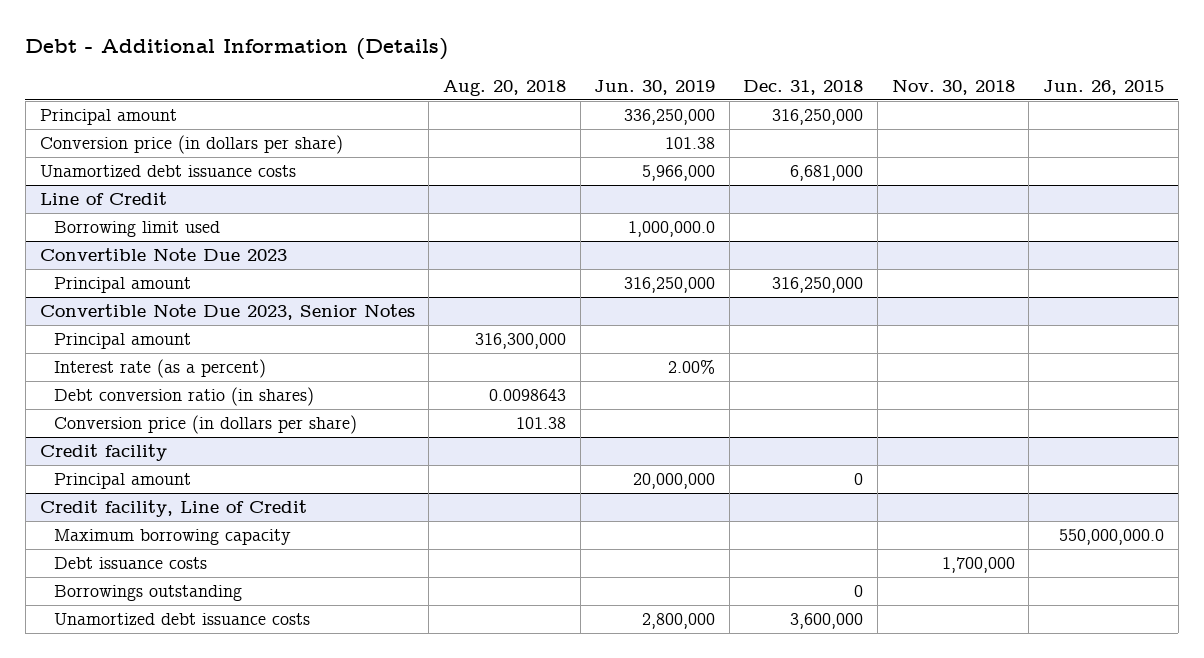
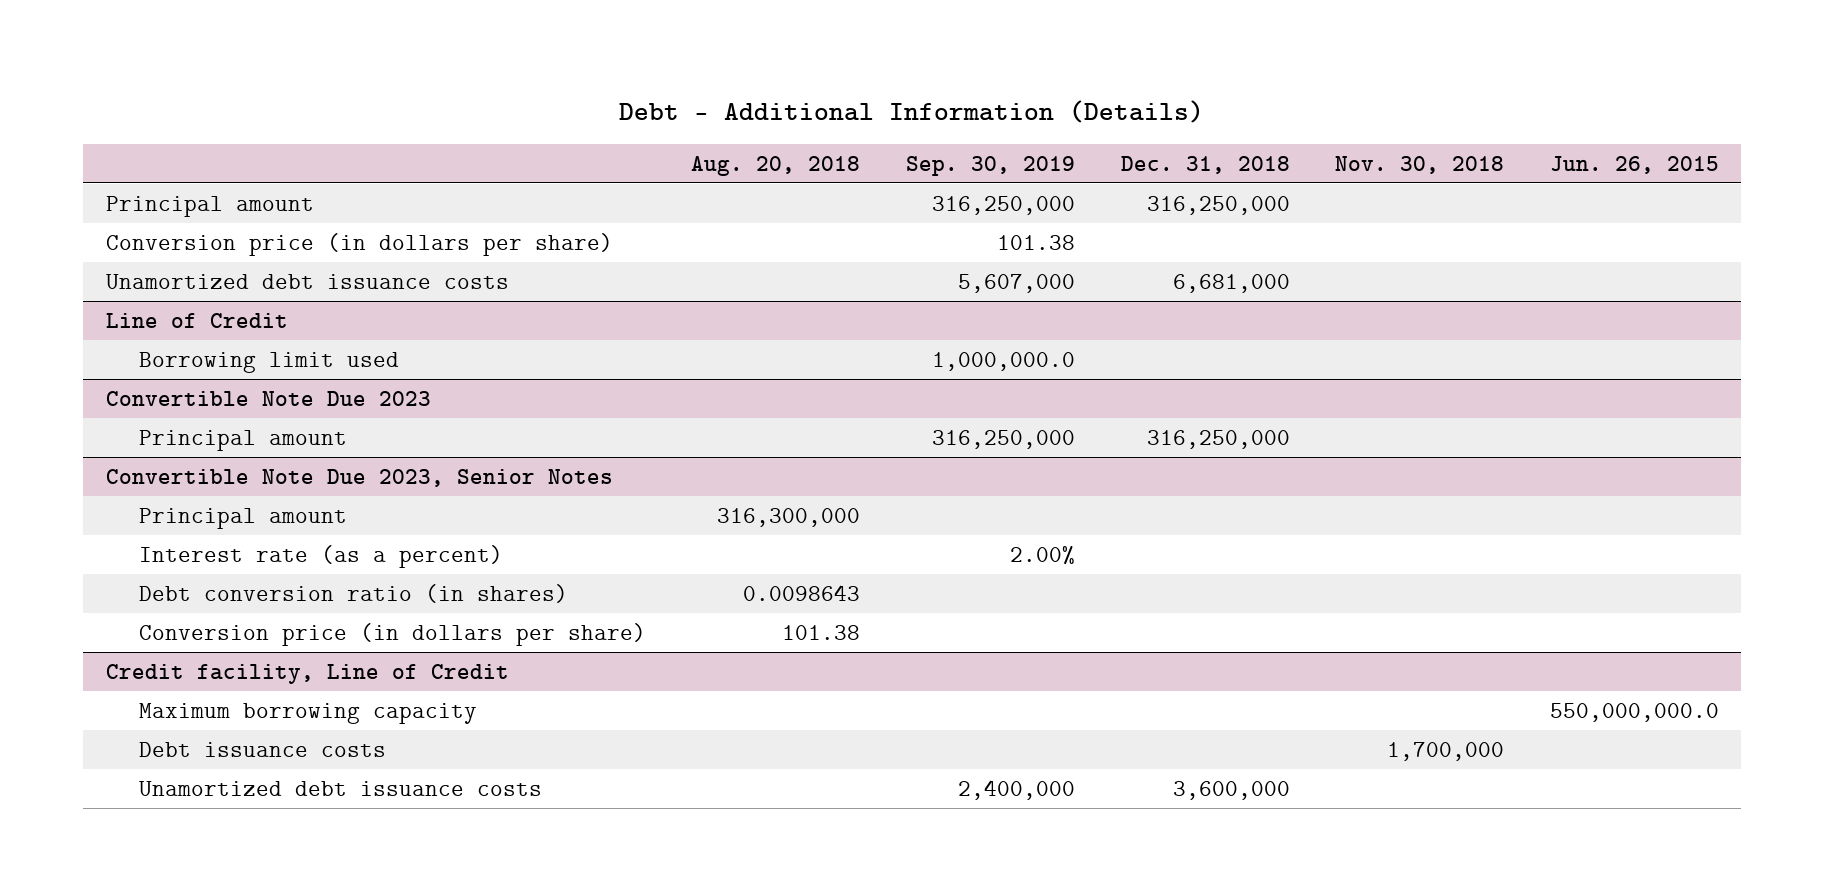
- | Aug. 20, 2018 | Jun. 30, 2019 | Dec. 31, 2018 | Nov. 30, 2018 | Jun. 26, 2015
+ | Aug. 20, 2018 | Sep. 30, 2019 | Dec. 31, 2018 | Nov. 30, 2018 | Jun. 26, 2015
- Credit facility
- Principal amount | | 20,000,000 | 0 | |
@ Credit facility, Line of Credit
- Borrowings outstanding | | | 0 | |

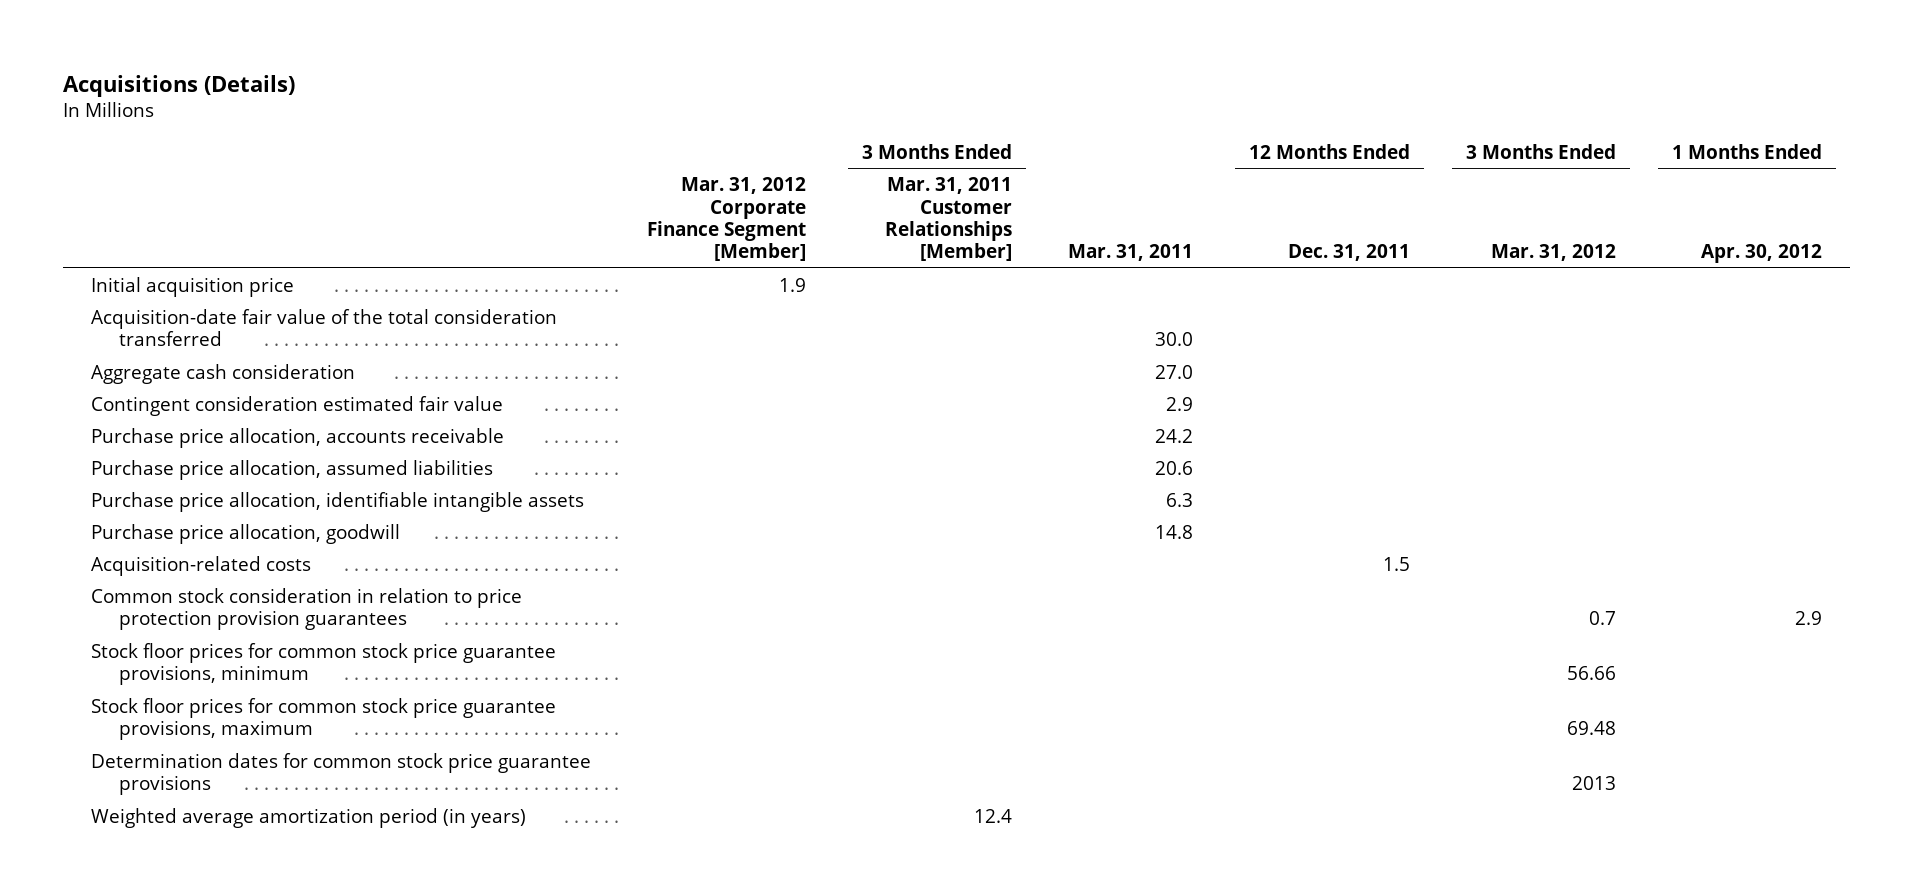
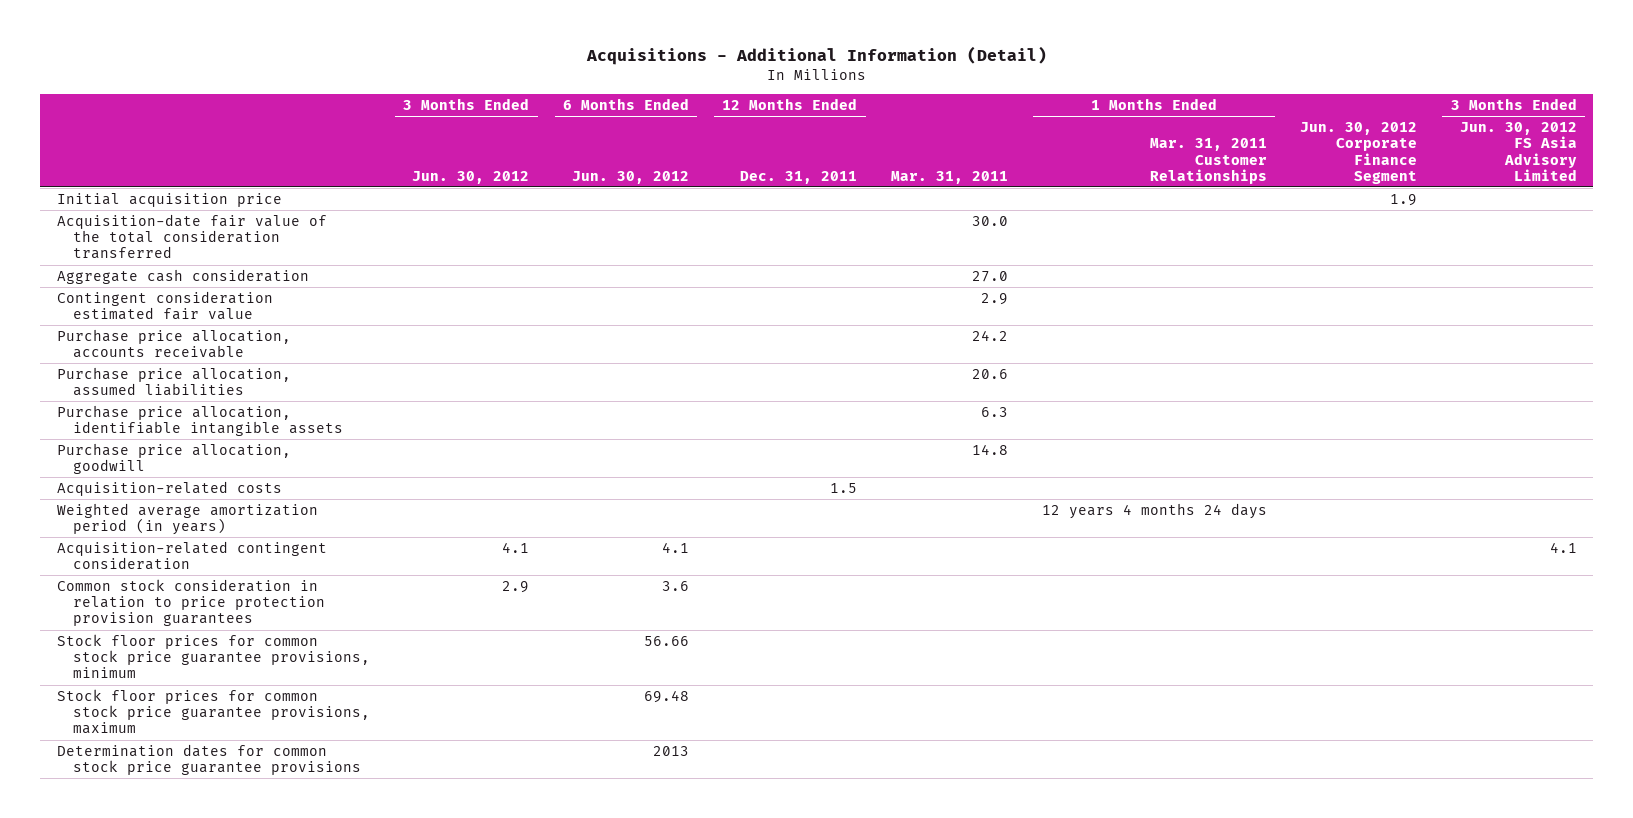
- Acquisitions (Details)
+ Acquisitions - Additional Information (Detail)
- | Mar. 31, 2012 Corporate Finance Segment [Member] | 3 Months Ended Mar. 31, 2011 Customer Relationships [Member] | Mar. 31, 2011 | 12 Months Ended Dec. 31, 2011 | 3 Months Ended Mar. 31, 2012 | 1 Months Ended Apr. 30, 2012
+ | 3 Months Ended Jun. 30, 2012 | 6 Months Ended Jun. 30, 2012 | 12 Months Ended Dec. 31, 2011 | Mar. 31, 2011 | 1 Months Ended Mar. 31, 2011 Customer Relationships | Jun. 30, 2012 Corporate Finance Segment | 3 Months Ended Jun. 30, 2012 FS Asia Advisory Limited
moved up: Weighted average amortization period (in years) | | | | | 12 years 4 months 24 days | |
+ Acquisition-related contingent consideration | 4.1 | 4.1 | | | | | 4.1

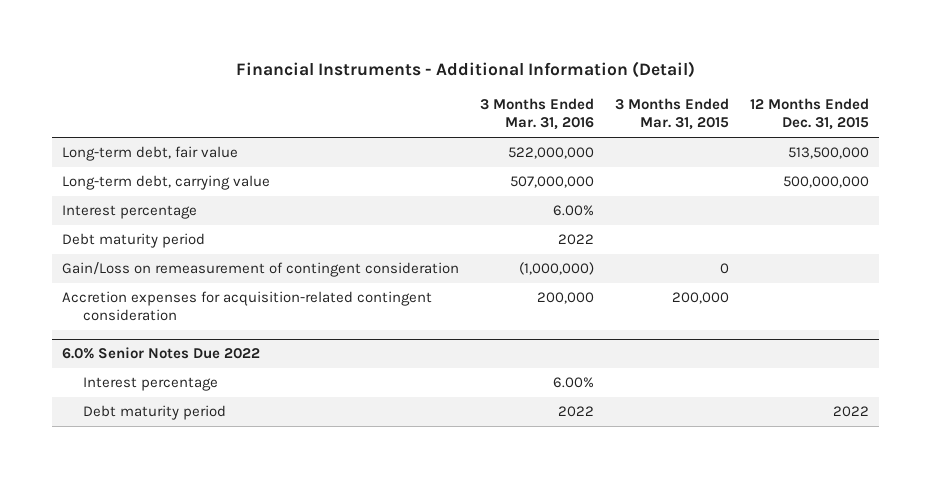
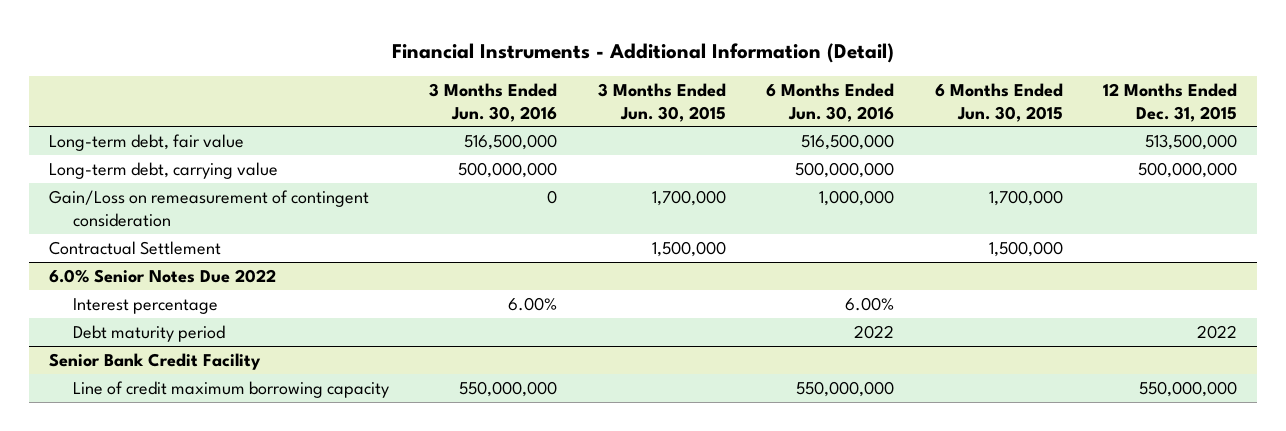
- | 3 Months Ended Mar. 31, 2016 | 3 Months Ended Mar. 31, 2015 | 12 Months Ended Dec. 31, 2015
+ | 3 Months Ended Jun. 30, 2016 | 3 Months Ended Jun. 30, 2015 | 6 Months Ended Jun. 30, 2016 | 6 Months Ended Jun. 30, 2015 | 12 Months Ended Dec. 31, 2015
- Interest percentage | 6.00% | |
- Debt maturity period | 2022 | |
- Accretion expenses for acquisition-related contingent consideration | 200,000 | 200,000 |
+ Contractual Settlement | | 1,500,000 | | 1,500,000 |
+ Senior Bank Credit Facility
+ Line of credit maximum borrowing capacity | 550,000,000 | | 550,000,000 | | 550,000,000

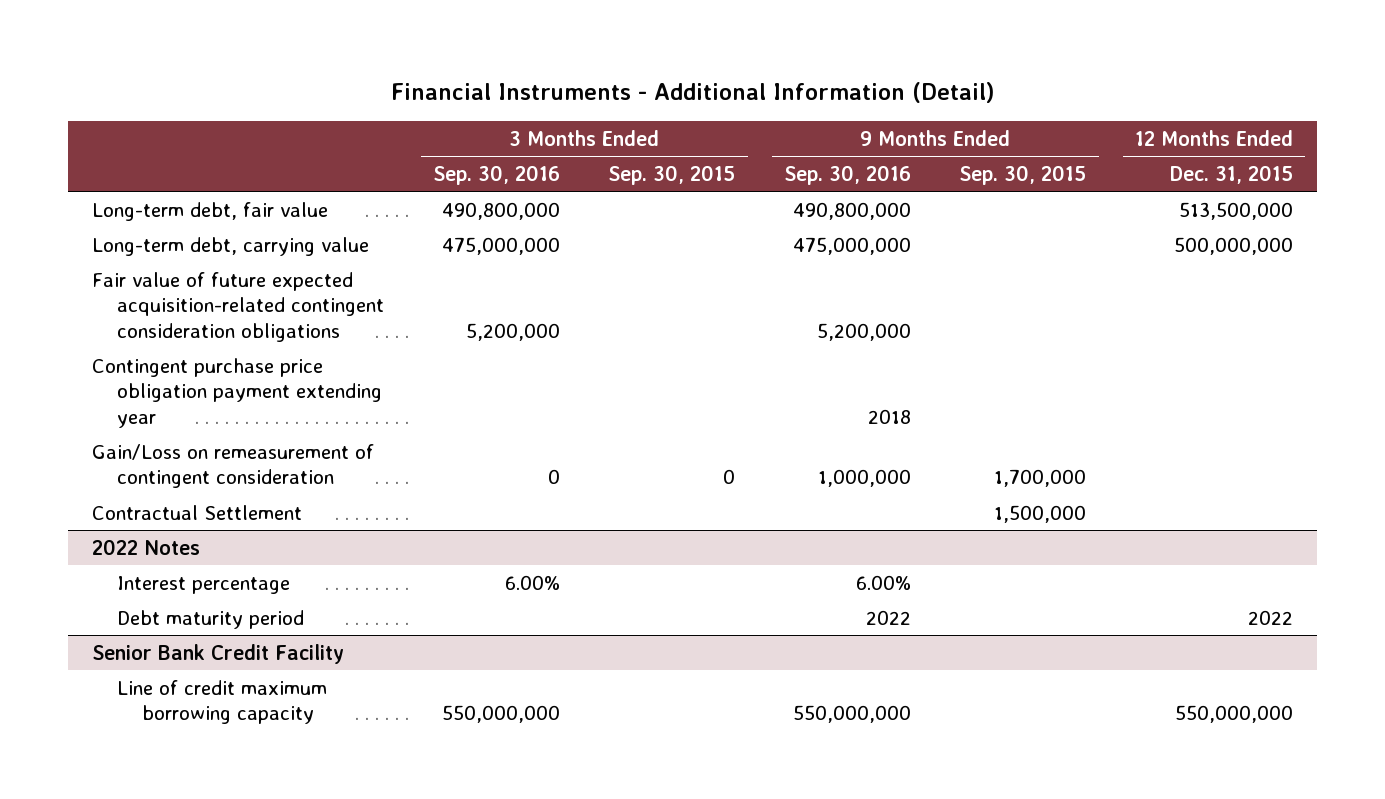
- | 3 Months Ended Jun. 30, 2016 | 3 Months Ended Jun. 30, 2015 | 6 Months Ended Jun. 30, 2016 | 6 Months Ended Jun. 30, 2015 | 12 Months Ended Dec. 31, 2015
+ | 3 Months Ended Sep. 30, 2016 | 3 Months Ended Sep. 30, 2015 | 9 Months Ended Sep. 30, 2016 | 9 Months Ended Sep. 30, 2015 | 12 Months Ended Dec. 31, 2015
+ Fair value of future expected acquisition-related contingent consideration obligations | 5,200,000 | | 5,200,000 | |
+ Contingent purchase price obligation payment extending year | | | 2018 | |
- 6.0% Senior Notes Due 2022
+ 2022 Notes

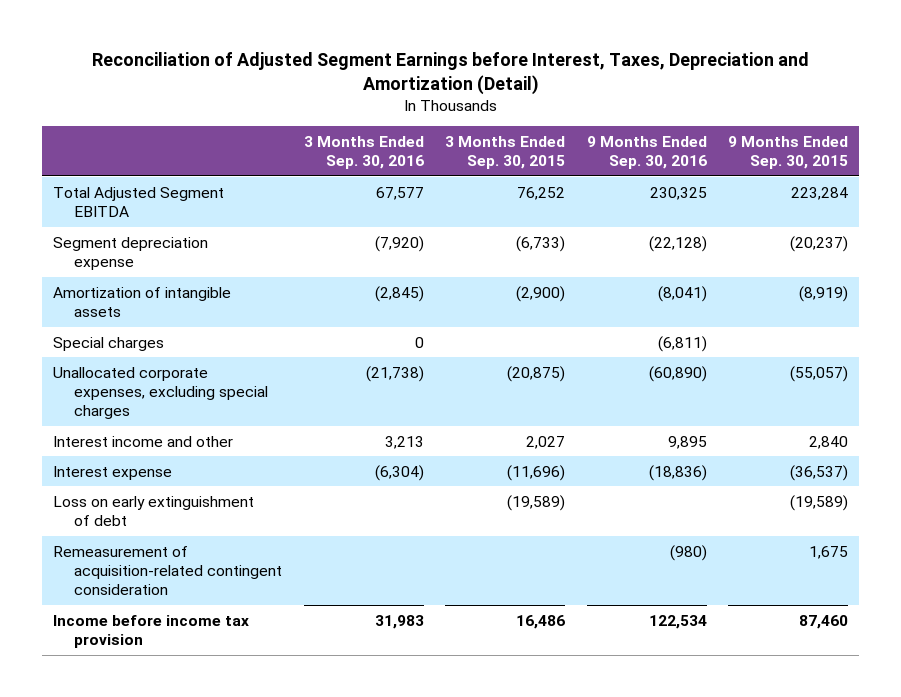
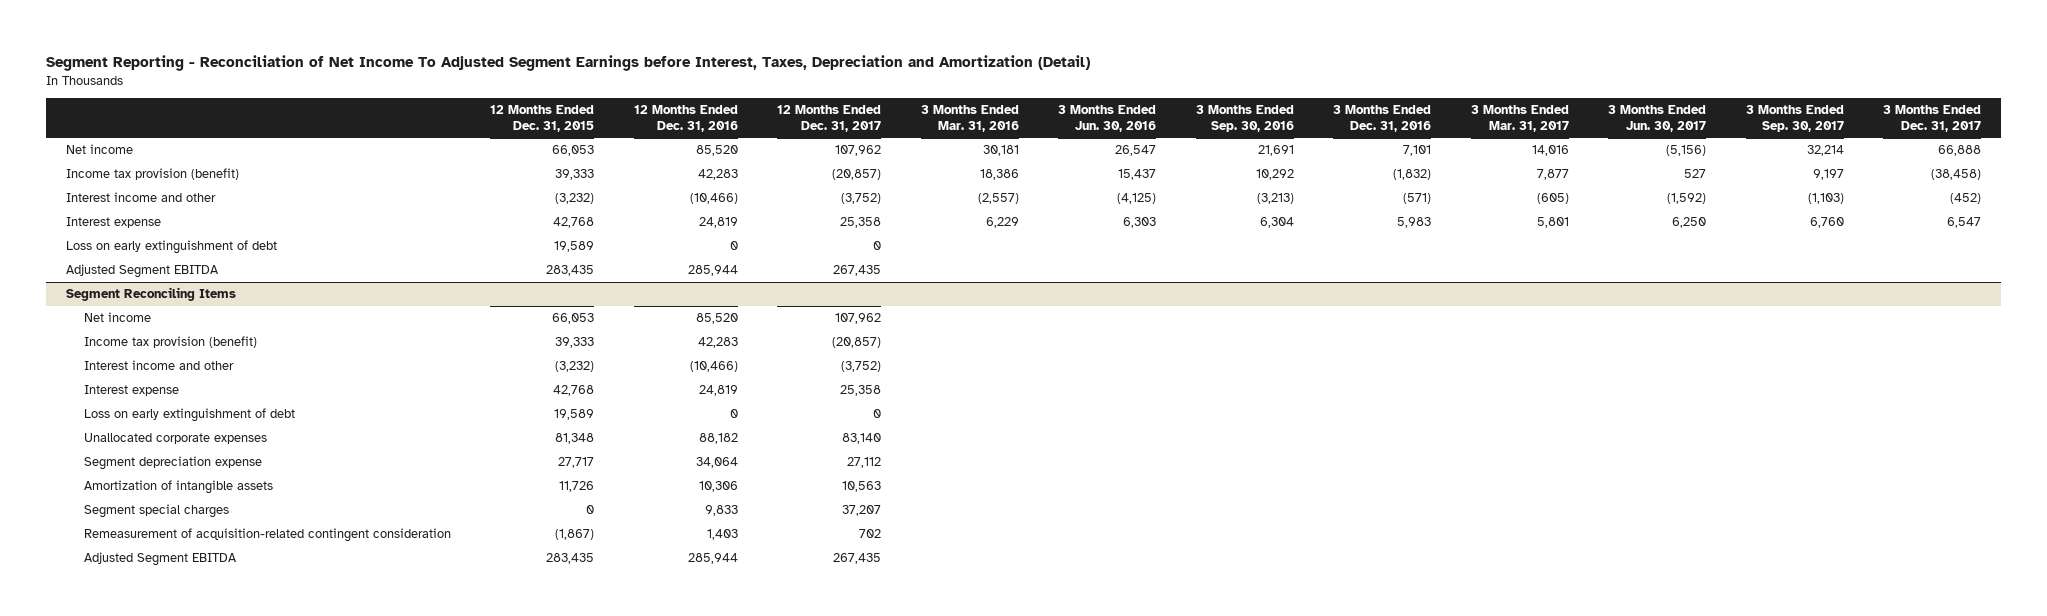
- Reconciliation of Adjusted Segment Earnings before Interest, Taxes, Depreciation and Amortization (Detail)
+ Segment Reporting - Reconciliation of Net Income To Adjusted Segment Earnings before Interest, Taxes, Depreciation and Amortization (Detail)
- | 3 Months Ended Sep. 30, 2016 | 3 Months Ended Sep. 30, 2015 | 9 Months Ended Sep. 30, 2016 | 9 Months Ended Sep. 30, 2015
+ | 12 Months Ended Dec. 31, 2015 | 12 Months Ended Dec. 31, 2016 | 12 Months Ended Dec. 31, 2017 | 3 Months Ended Mar. 31, 2016 | 3 Months Ended Jun. 30, 2016 | 3 Months Ended Sep. 30, 2016 | 3 Months Ended Dec. 31, 2016 | 3 Months Ended Mar. 31, 2017 | 3 Months Ended Jun. 30, 2017 | 3 Months Ended Sep. 30, 2017 | 3 Months Ended Dec. 31, 2017
- Total Adjusted Segment EBITDA | 67,577 | 76,252 | 230,325 | 223,284
- Segment depreciation expense | (7,920) | (6,733) | (22,128) | (20,237)
- Amortization of intangible assets | (2,845) | (2,900) | (8,041) | (8,919)
- Special charges | 0 | | (6,811) |
- Unallocated corporate expenses, excluding special charges | (21,738) | (20,875) | (60,890) | (55,057)
- Interest income and other | 3,213 | 2,027 | 9,895 | 2,840
- Interest expense | (6,304) | (11,696) | (18,836) | (36,537)
+ Net income | 66,053 | 85,520 | 107,962 | 30,181 | 26,547 | 21,691 | 7,101 | 14,016 | (5,156) | 32,214 | 66,888
+ Income tax provision (benefit) | 39,333 | 42,283 | (20,857) | 18,386 | 15,437 | 10,292 | (1,832) | 7,877 | 527 | 9,197 | (38,458)
+ Interest income and other | (3,232) | (10,466) | (3,752) | (2,557) | (4,125) | (3,213) | (571) | (605) | (1,592) | (1,103) | (452)
+ Interest expense | 42,768 | 24,819 | 25,358 | 6,229 | 6,303 | 6,304 | 5,983 | 5,801 | 6,250 | 6,760 | 6,547
- Remeasurement of acquisition-related contingent consideration | | | (980) | 1,675
- Income before income tax provision | 31,983 | 16,486 | 122,534 | 87,460
+ Adjusted Segment EBITDA | 283,435 | 285,944 | 267,435 | | | | | | | |
+ Segment Reconciling Items
+ Net income | 66,053 | 85,520 | 107,962 | | | | | | | |
+ Income tax provision (benefit) | 39,333 | 42,283 | (20,857) | | | | | | | |
+ Interest income and other | (3,232) | (10,466) | (3,752) | | | | | | | |
+ Interest expense | 42,768 | 24,819 | 25,358 | | | | | | | |
+ Loss on early extinguishment of debt | 19,589 | 0 | 0 | | | | | | | |
+ Unallocated corporate expenses | 81,348 | 88,182 | 83,140 | | | | | | | |
+ Segment depreciation expense | 27,717 | 34,064 | 27,112 | | | | | | | |
+ Amortization of intangible assets | 11,726 | 10,306 | 10,563 | | | | | | | |
+ Segment special charges | 0 | 9,833 | 37,207 | | | | | | | |
+ Remeasurement of acquisition-related contingent consideration | (1,867) | 1,403 | 702 | | | | | | | |
+ Adjusted Segment EBITDA | 283,435 | 285,944 | 267,435 | | | | | | | |

